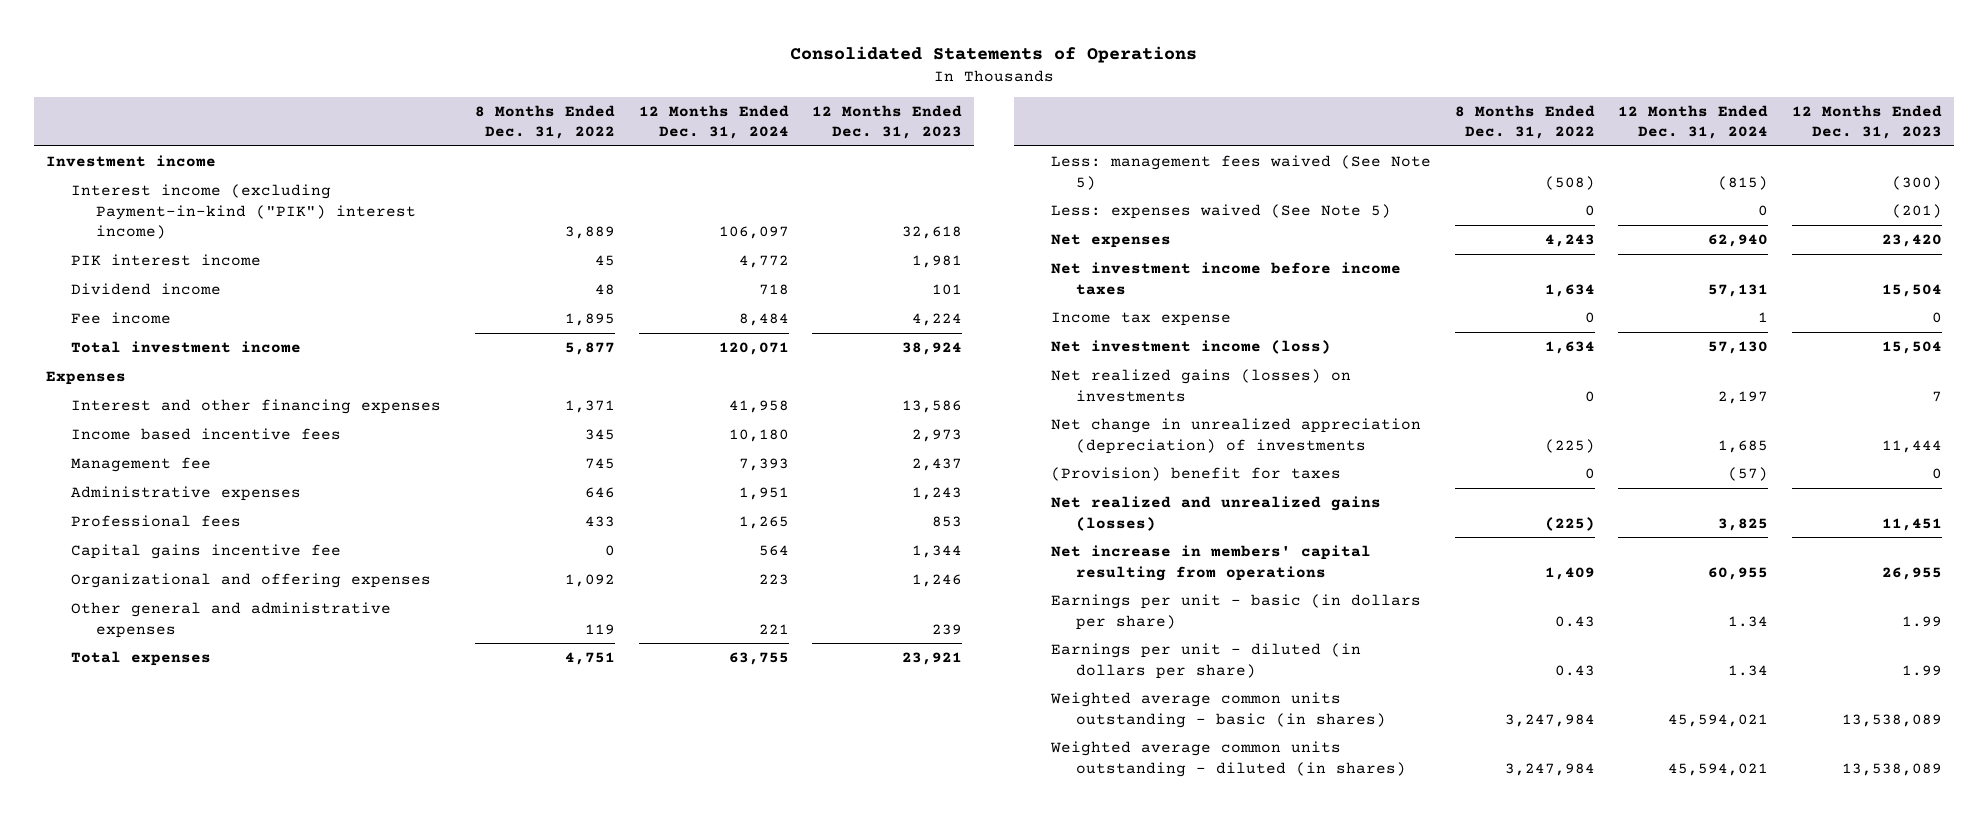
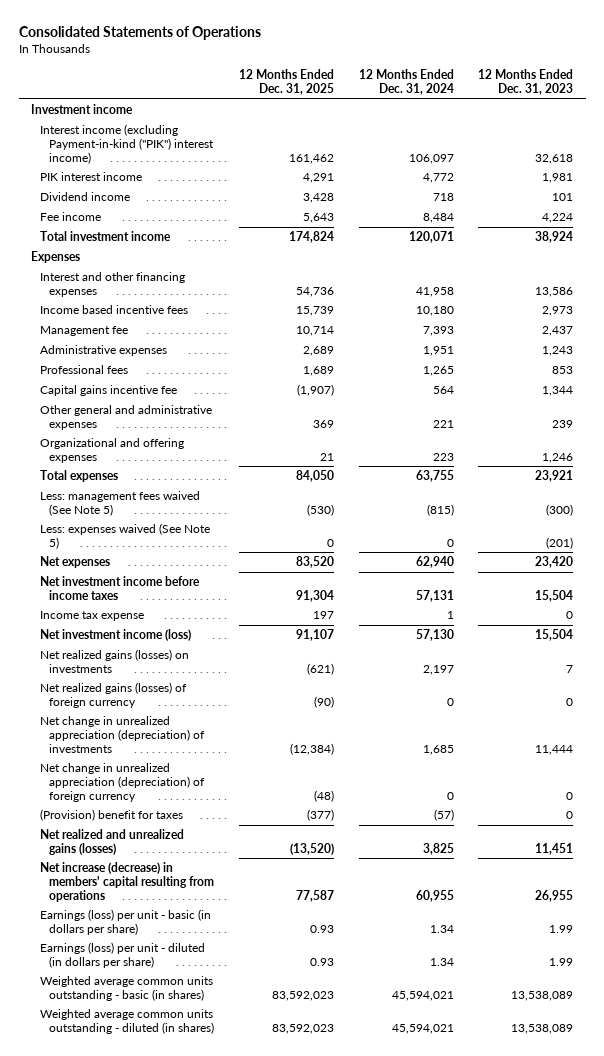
- | 8 Months Ended Dec. 31, 2022 | 12 Months Ended Dec. 31, 2024 | 12 Months Ended Dec. 31, 2023
+ | 12 Months Ended Dec. 31, 2025 | 12 Months Ended Dec. 31, 2024 | 12 Months Ended Dec. 31, 2023
moved down: Organizational and offering expenses | 21 | 223 | 1,246
+ Net realized gains (losses) of foreign currency | (90) | 0 | 0
+ Net change in unrealized appreciation (depreciation) of foreign currency | (48) | 0 | 0
- Net increase in members' capital resulting from operations | 1,409 | 60,955 | 26,955
- Earnings per unit - basic (in dollars per share) | 0.43 | 1.34 | 1.99
- Earnings per unit - diluted (in dollars per share) | 0.43 | 1.34 | 1.99
+ Net increase (decrease) in members' capital resulting from operations | 77,587 | 60,955 | 26,955
+ Earnings (loss) per unit - basic (in dollars per share) | 0.93 | 1.34 | 1.99
+ Earnings (loss) per unit - diluted (in dollars per share) | 0.93 | 1.34 | 1.99

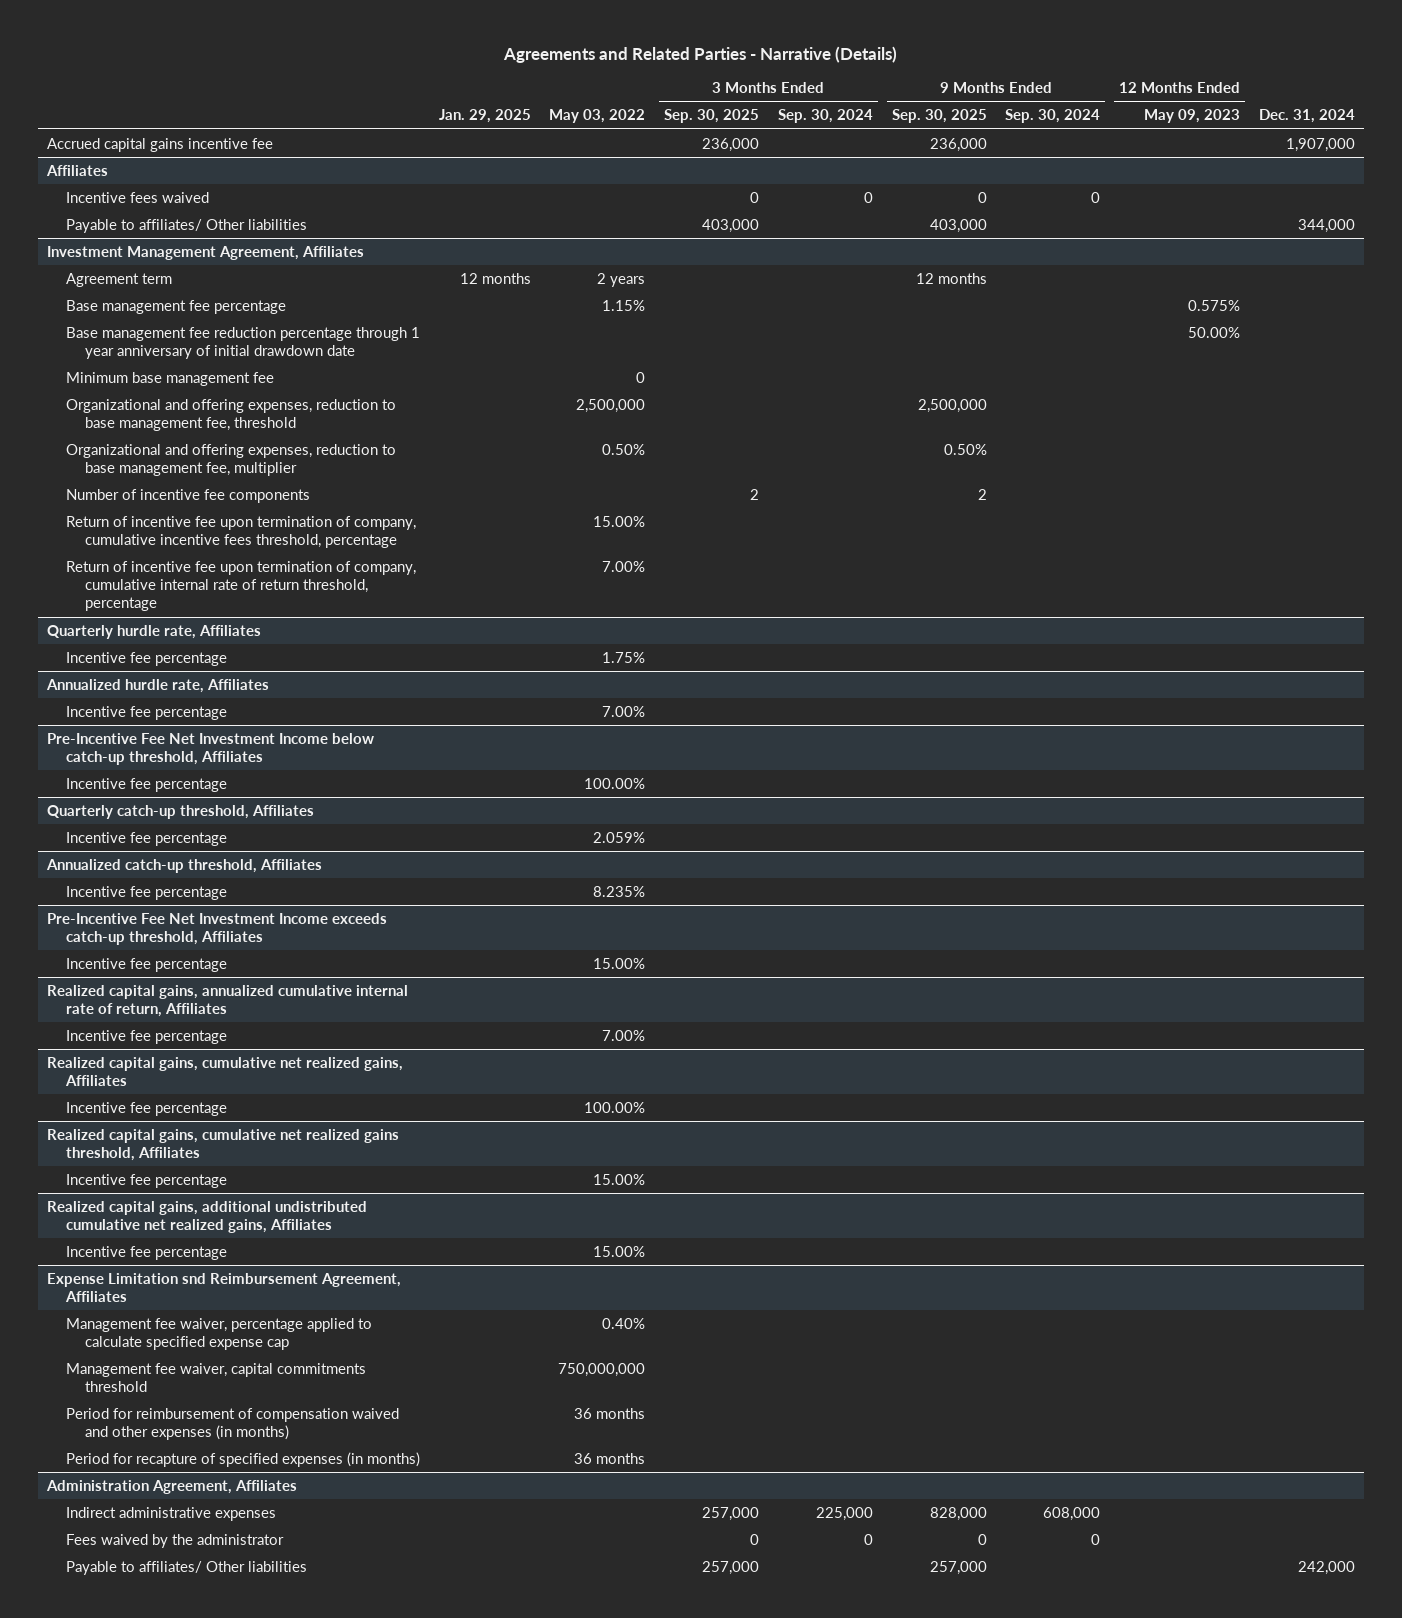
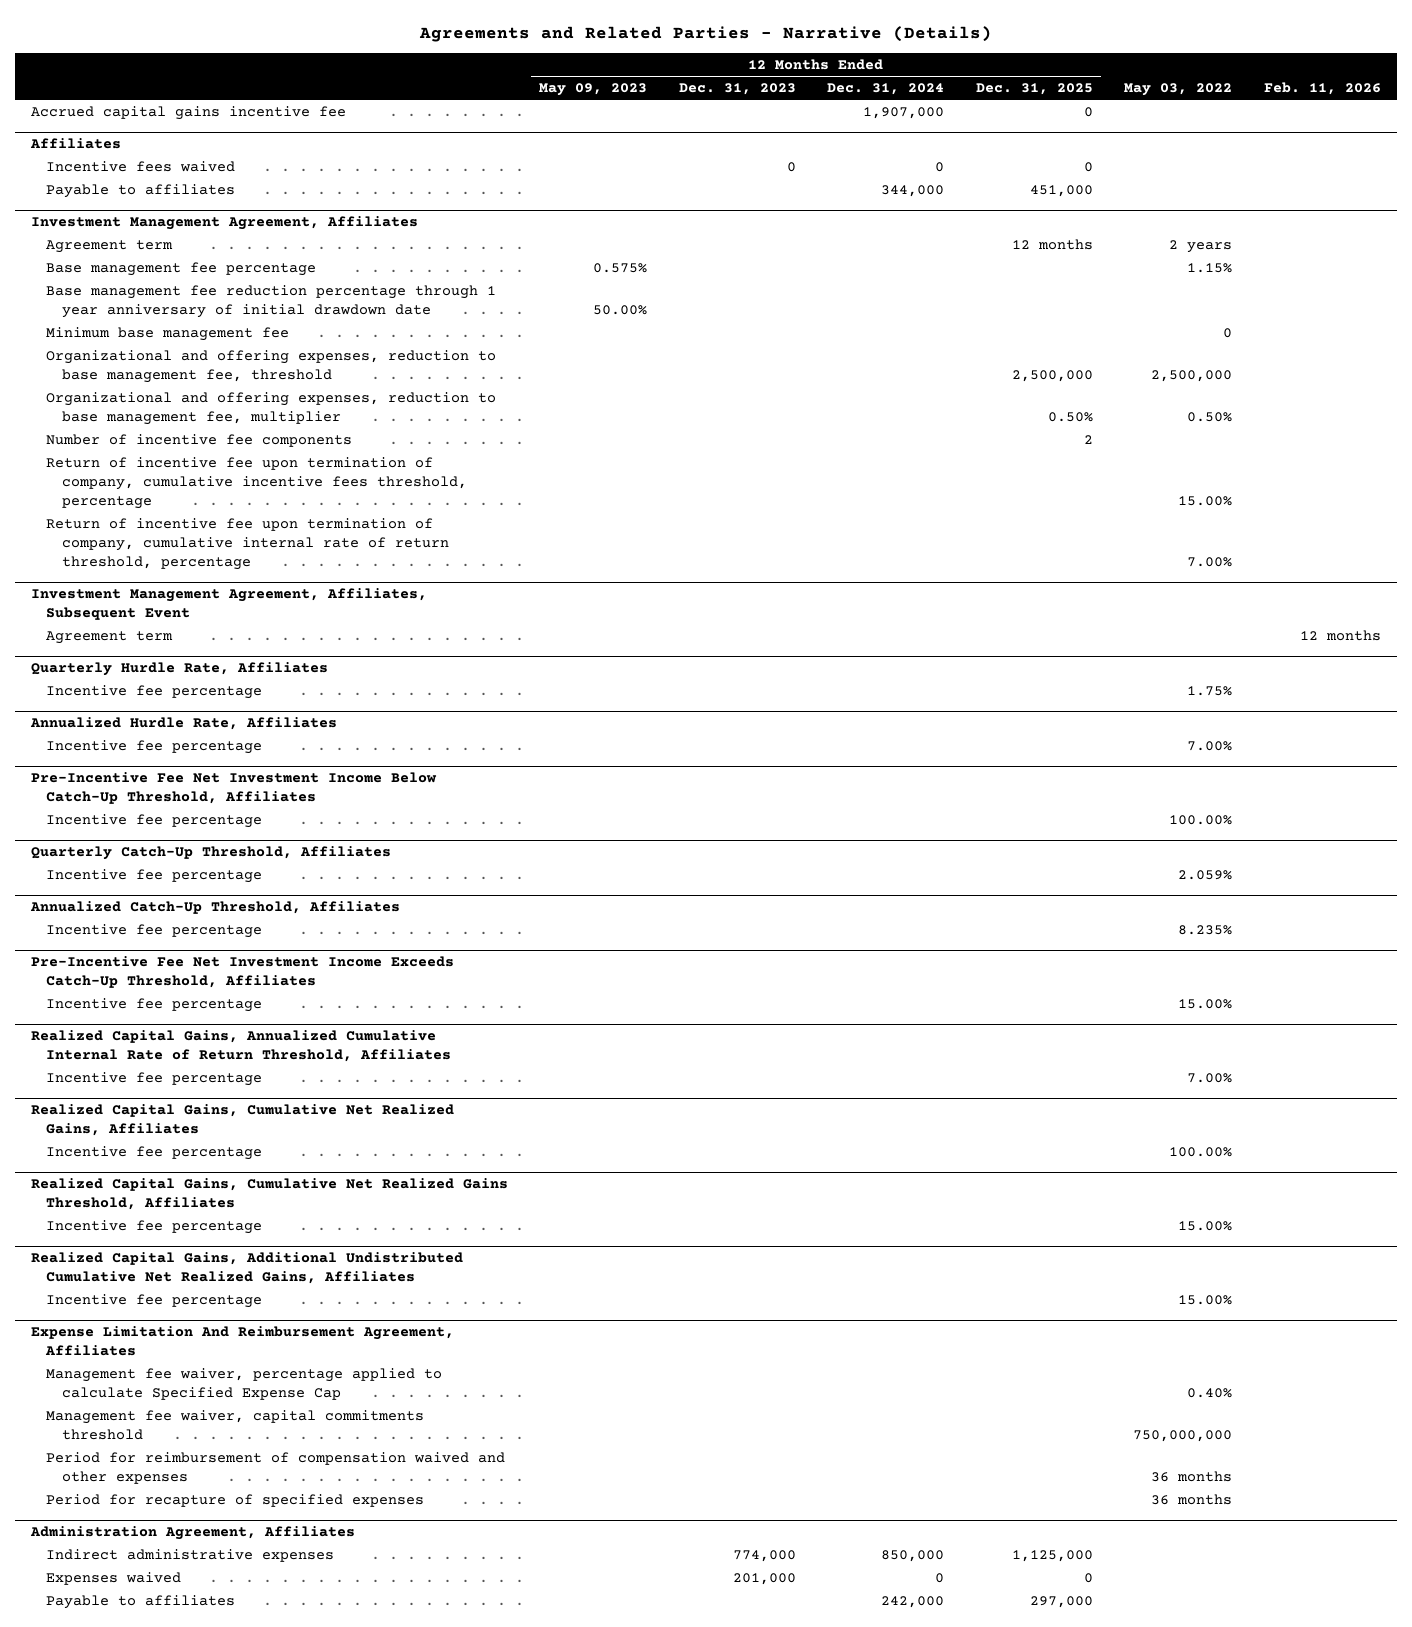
- | Jan. 29, 2025 | May 03, 2022 | 3 Months Ended Sep. 30, 2025 | 3 Months Ended Sep. 30, 2024 | 9 Months Ended Sep. 30, 2025 | 9 Months Ended Sep. 30, 2024 | 12 Months Ended May 09, 2023 | Dec. 31, 2024
+ | 12 Months Ended May 09, 2023 | 12 Months Ended Dec. 31, 2023 | 12 Months Ended Dec. 31, 2024 | 12 Months Ended Dec. 31, 2025 | May 03, 2022 | Feb. 11, 2026
@ Affiliates
- Payable to affiliates/ Other liabilities | | | 403,000 | | 403,000 | | | 344,000
+ Payable to affiliates | | | 344,000 | 451,000 | |
- Quarterly hurdle rate, Affiliates
+ Investment Management Agreement, Affiliates, Subsequent Event
+ Agreement term | | | | | | 12 months
+ Quarterly Hurdle Rate, Affiliates
- Annualized hurdle rate, Affiliates
+ Annualized Hurdle Rate, Affiliates
- Pre-Incentive Fee Net Investment Income below catch-up threshold, Affiliates
+ Pre-Incentive Fee Net Investment Income Below Catch-Up Threshold, Affiliates
- Quarterly catch-up threshold, Affiliates
+ Quarterly Catch-Up Threshold, Affiliates
- Annualized catch-up threshold, Affiliates
+ Annualized Catch-Up Threshold, Affiliates
- Pre-Incentive Fee Net Investment Income exceeds catch-up threshold, Affiliates
+ Pre-Incentive Fee Net Investment Income Exceeds Catch-Up Threshold, Affiliates
- Realized capital gains, annualized cumulative internal rate of return, Affiliates
+ Realized Capital Gains, Annualized Cumulative Internal Rate of Return Threshold, Affiliates
- Realized capital gains, cumulative net realized gains, Affiliates
+ Realized Capital Gains, Cumulative Net Realized Gains, Affiliates
- Realized capital gains, cumulative net realized gains threshold, Affiliates
+ Realized Capital Gains, Cumulative Net Realized Gains Threshold, Affiliates
- Realized capital gains, additional undistributed cumulative net realized gains, Affiliates
+ Realized Capital Gains, Additional Undistributed Cumulative Net Realized Gains, Affiliates
- Expense Limitation snd Reimbursement Agreement, Affiliates
- Management fee waiver, percentage applied to calculate specified expense cap | | 0.40% | | | | | |
+ Expense Limitation And Reimbursement Agreement, Affiliates
+ Management fee waiver, percentage applied to calculate Specified Expense Cap | | | | | 0.40% |
- Period for reimbursement of compensation waived and other expenses (in months) | | 36 months | | | | | |
- Period for recapture of specified expenses (in months) | | 36 months | | | | | |
+ Period for reimbursement of compensation waived and other expenses | | | | | 36 months |
+ Period for recapture of specified expenses | | | | | 36 months |
@ Administration Agreement, Affiliates
- Fees waived by the administrator | | | 0 | 0 | 0 | 0 | |
- Payable to affiliates/ Other liabilities | | | 257,000 | | 257,000 | | | 242,000
+ Expenses waived | | 201,000 | 0 | 0 | |
+ Payable to affiliates | | | 242,000 | 297,000 | |

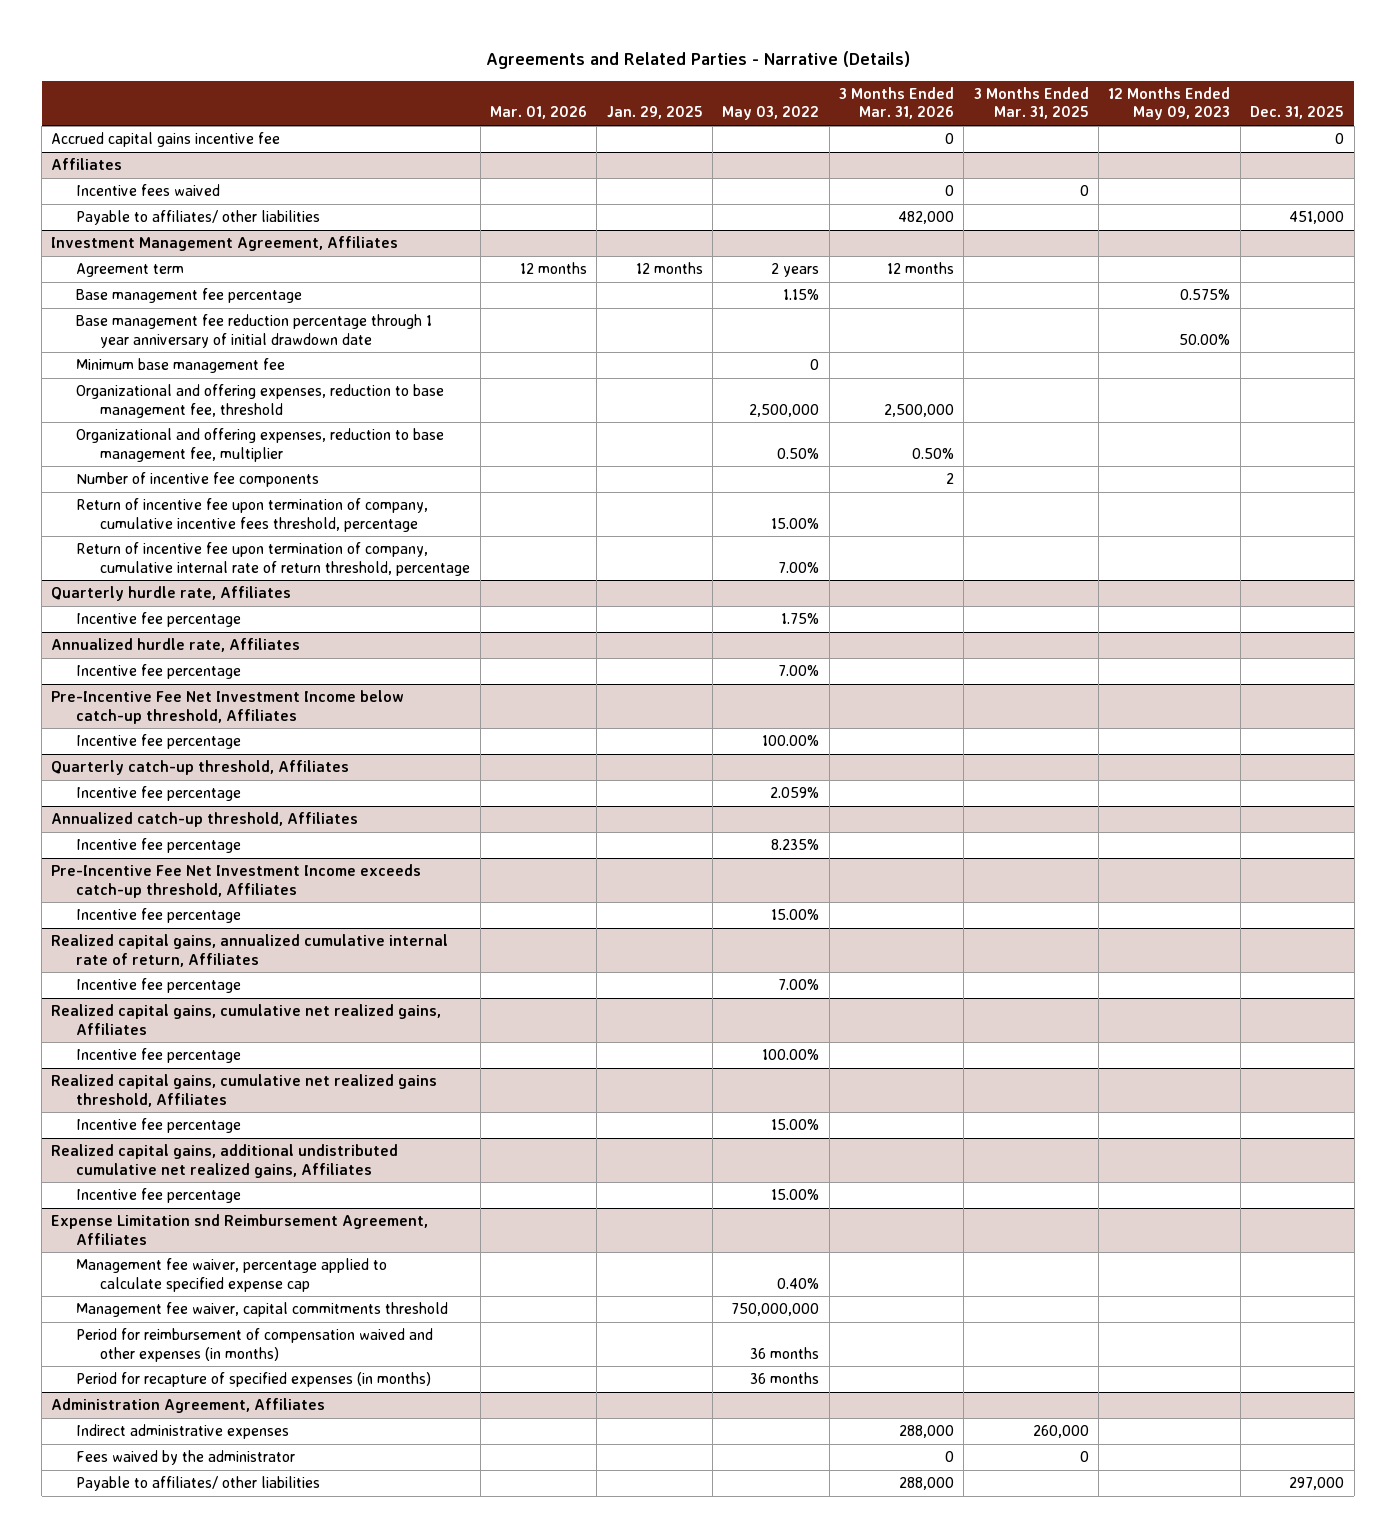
- | 12 Months Ended May 09, 2023 | 12 Months Ended Dec. 31, 2023 | 12 Months Ended Dec. 31, 2024 | 12 Months Ended Dec. 31, 2025 | May 03, 2022 | Feb. 11, 2026
+ | Mar. 01, 2026 | Jan. 29, 2025 | May 03, 2022 | 3 Months Ended Mar. 31, 2026 | 3 Months Ended Mar. 31, 2025 | 12 Months Ended May 09, 2023 | Dec. 31, 2025
@ Affiliates
- Payable to affiliates | | | 344,000 | 451,000 | |
+ Payable to affiliates/ other liabilities | | | | 482,000 | | | 451,000
- Investment Management Agreement, Affiliates, Subsequent Event
- Agreement term | | | | | | 12 months
- Quarterly Hurdle Rate, Affiliates
+ Quarterly hurdle rate, Affiliates
- Annualized Hurdle Rate, Affiliates
+ Annualized hurdle rate, Affiliates
- Pre-Incentive Fee Net Investment Income Below Catch-Up Threshold, Affiliates
+ Pre-Incentive Fee Net Investment Income below catch-up threshold, Affiliates
- Quarterly Catch-Up Threshold, Affiliates
+ Quarterly catch-up threshold, Affiliates
- Annualized Catch-Up Threshold, Affiliates
+ Annualized catch-up threshold, Affiliates
- Pre-Incentive Fee Net Investment Income Exceeds Catch-Up Threshold, Affiliates
+ Pre-Incentive Fee Net Investment Income exceeds catch-up threshold, Affiliates
- Realized Capital Gains, Annualized Cumulative Internal Rate of Return Threshold, Affiliates
+ Realized capital gains, annualized cumulative internal rate of return, Affiliates
- Realized Capital Gains, Cumulative Net Realized Gains, Affiliates
+ Realized capital gains, cumulative net realized gains, Affiliates
- Realized Capital Gains, Cumulative Net Realized Gains Threshold, Affiliates
+ Realized capital gains, cumulative net realized gains threshold, Affiliates
- Realized Capital Gains, Additional Undistributed Cumulative Net Realized Gains, Affiliates
+ Realized capital gains, additional undistributed cumulative net realized gains, Affiliates
- Expense Limitation And Reimbursement Agreement, Affiliates
- Management fee waiver, percentage applied to calculate Specified Expense Cap | | | | | 0.40% |
+ Expense Limitation snd Reimbursement Agreement, Affiliates
+ Management fee waiver, percentage applied to calculate specified expense cap | | | 0.40% | | | |
- Period for reimbursement of compensation waived and other expenses | | | | | 36 months |
- Period for recapture of specified expenses | | | | | 36 months |
+ Period for reimbursement of compensation waived and other expenses (in months) | | | 36 months | | | |
+ Period for recapture of specified expenses (in months) | | | 36 months | | | |
@ Administration Agreement, Affiliates
- Expenses waived | | 201,000 | 0 | 0 | |
- Payable to affiliates | | | 242,000 | 297,000 | |
+ Fees waived by the administrator | | | | 0 | 0 | |
+ Payable to affiliates/ other liabilities | | | | 288,000 | | | 297,000

